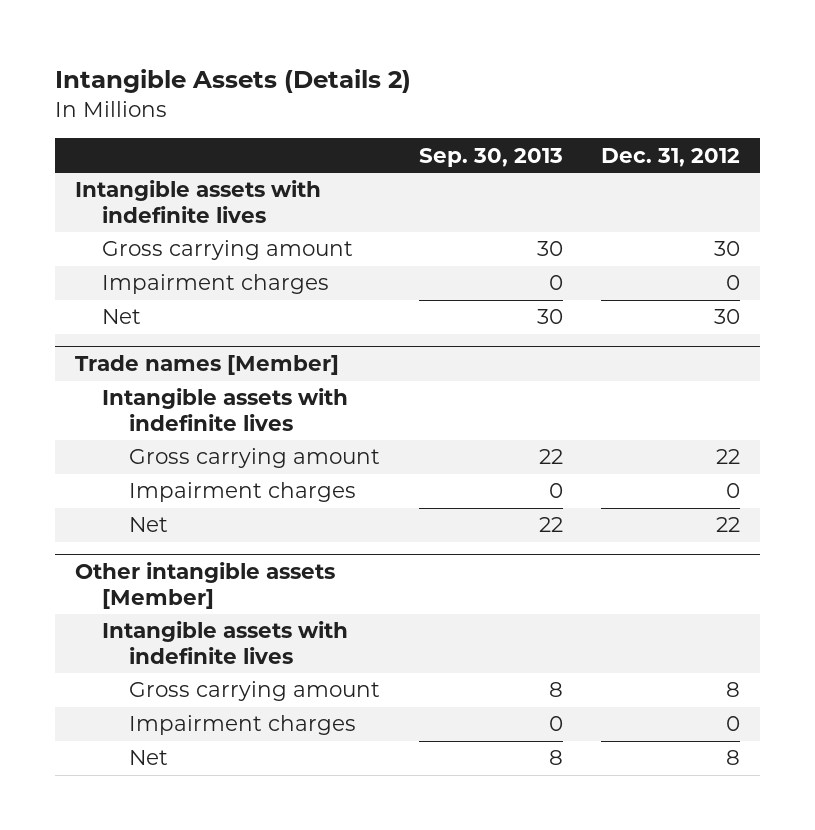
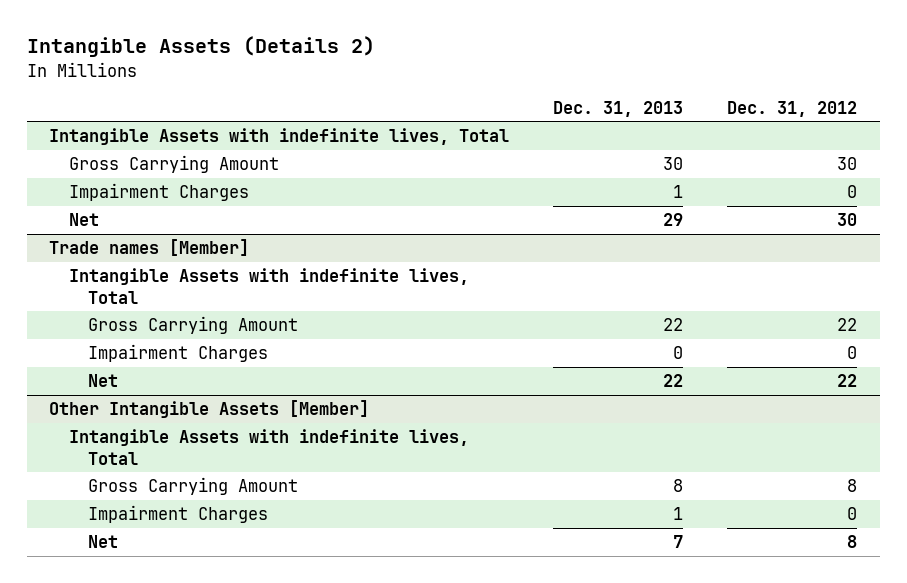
- | Sep. 30, 2013 | Dec. 31, 2012
+ | Dec. 31, 2013 | Dec. 31, 2012
- Intangible assets with indefinite lives
- Gross carrying amount | 30 | 30
- Impairment charges | 0 | 0
+ Intangible Assets with indefinite lives, Total
+ Gross Carrying Amount | 30 | 30
+ Impairment Charges | 1 | 0
@ Trade names [Member]
- Intangible assets with indefinite lives
- Gross carrying amount | 22 | 22
- Impairment charges | 0 | 0
+ Intangible Assets with indefinite lives, Total
+ Gross Carrying Amount | 22 | 22
+ Impairment Charges | 0 | 0
- Other intangible assets [Member]
- Intangible assets with indefinite lives
- Gross carrying amount | 8 | 8
- Impairment charges | 0 | 0
+ Other Intangible Assets [Member]
+ Intangible Assets with indefinite lives, Total
+ Gross Carrying Amount | 8 | 8
+ Impairment Charges | 1 | 0

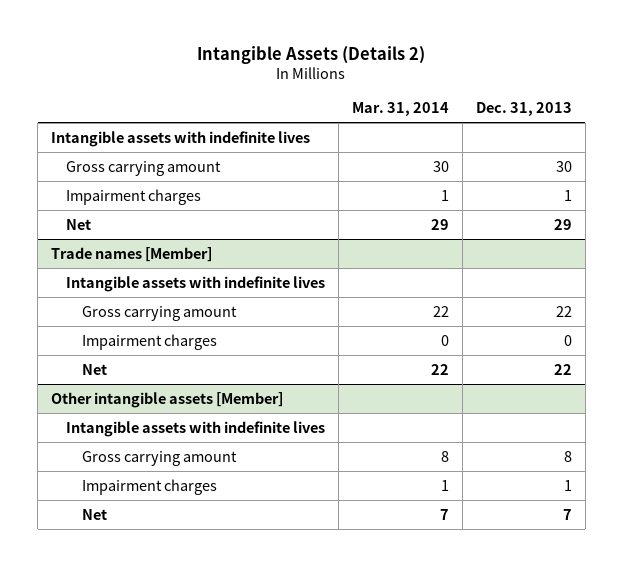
- | Dec. 31, 2013 | Dec. 31, 2012
+ | Mar. 31, 2014 | Dec. 31, 2013
- Intangible Assets with indefinite lives, Total
- Gross Carrying Amount | 30 | 30
- Impairment Charges | 1 | 0
+ Intangible assets with indefinite lives
+ Gross carrying amount | 30 | 30
+ Impairment charges | 1 | 1
@ Trade names [Member]
- Intangible Assets with indefinite lives, Total
- Gross Carrying Amount | 22 | 22
- Impairment Charges | 0 | 0
+ Intangible assets with indefinite lives
+ Gross carrying amount | 22 | 22
+ Impairment charges | 0 | 0
- Other Intangible Assets [Member]
- Intangible Assets with indefinite lives, Total
- Gross Carrying Amount | 8 | 8
- Impairment Charges | 1 | 0
+ Other intangible assets [Member]
+ Intangible assets with indefinite lives
+ Gross carrying amount | 8 | 8
+ Impairment charges | 1 | 1

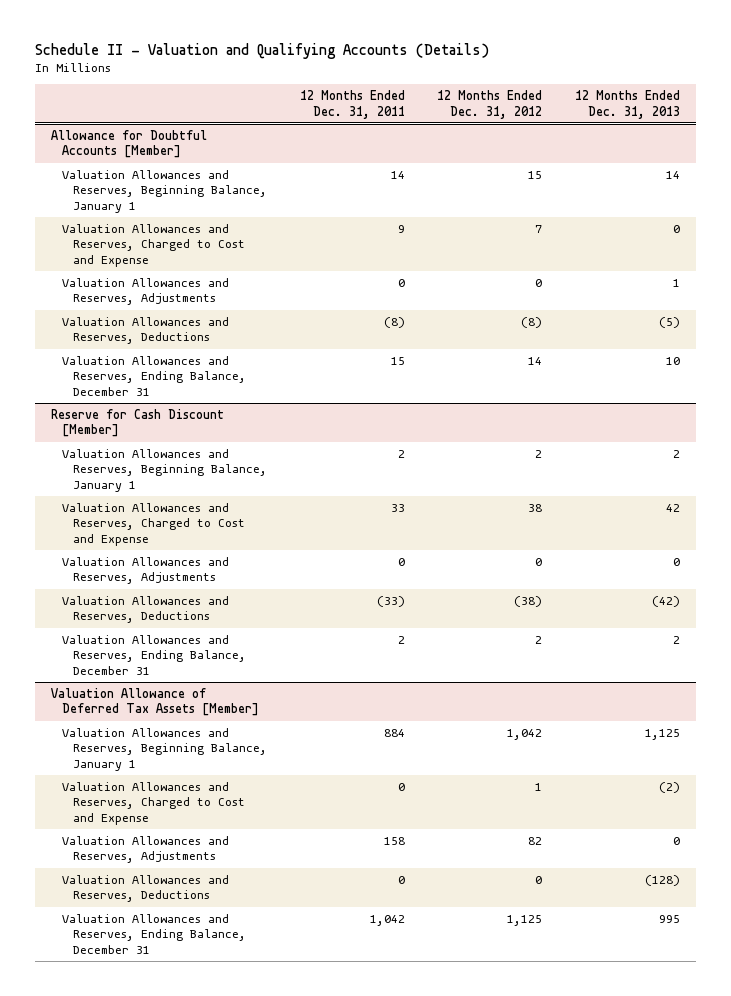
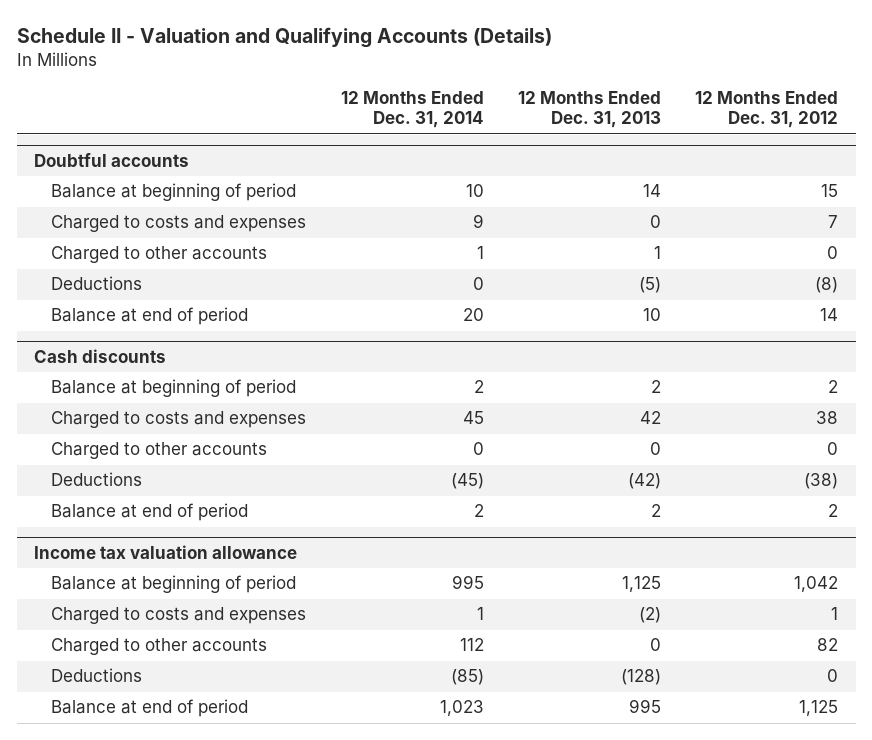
- | 12 Months Ended Dec. 31, 2011 | 12 Months Ended Dec. 31, 2012 | 12 Months Ended Dec. 31, 2013
+ | 12 Months Ended Dec. 31, 2014 | 12 Months Ended Dec. 31, 2013 | 12 Months Ended Dec. 31, 2012
- Allowance for Doubtful Accounts [Member]
- Valuation Allowances and Reserves, Beginning Balance, January 1 | 14 | 15 | 14
- Valuation Allowances and Reserves, Charged to Cost and Expense | 9 | 7 | 0
- Valuation Allowances and Reserves, Adjustments | 0 | 0 | 1
- Valuation Allowances and Reserves, Deductions | (8) | (8) | (5)
- Valuation Allowances and Reserves, Ending Balance, December 31 | 15 | 14 | 10
- Reserve for Cash Discount [Member]
- Valuation Allowances and Reserves, Beginning Balance, January 1 | 2 | 2 | 2
- Valuation Allowances and Reserves, Charged to Cost and Expense | 33 | 38 | 42
- Valuation Allowances and Reserves, Adjustments | 0 | 0 | 0
- Valuation Allowances and Reserves, Deductions | (33) | (38) | (42)
- Valuation Allowances and Reserves, Ending Balance, December 31 | 2 | 2 | 2
- Valuation Allowance of Deferred Tax Assets [Member]
- Valuation Allowances and Reserves, Beginning Balance, January 1 | 884 | 1,042 | 1,125
- Valuation Allowances and Reserves, Charged to Cost and Expense | 0 | 1 | (2)
- Valuation Allowances and Reserves, Adjustments | 158 | 82 | 0
- Valuation Allowances and Reserves, Deductions | 0 | 0 | (128)
- Valuation Allowances and Reserves, Ending Balance, December 31 | 1,042 | 1,125 | 995
+ Doubtful accounts
+ Balance at beginning of period | 10 | 14 | 15
+ Charged to costs and expenses | 9 | 0 | 7
+ Charged to other accounts | 1 | 1 | 0
+ Deductions | 0 | (5) | (8)
+ Balance at end of period | 20 | 10 | 14
+ Cash discounts
+ Balance at beginning of period | 2 | 2 | 2
+ Charged to costs and expenses | 45 | 42 | 38
+ Charged to other accounts | 0 | 0 | 0
+ Deductions | (45) | (42) | (38)
+ Balance at end of period | 2 | 2 | 2
+ Income tax valuation allowance
+ Balance at beginning of period | 995 | 1,125 | 1,042
+ Charged to costs and expenses | 1 | (2) | 1
+ Charged to other accounts | 112 | 0 | 82
+ Deductions | (85) | (128) | 0
+ Balance at end of period | 1,023 | 995 | 1,125

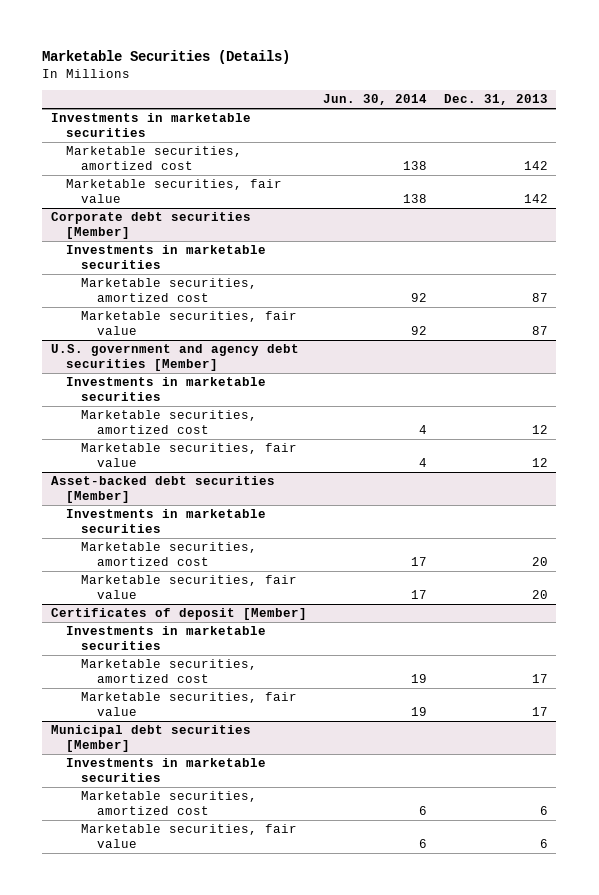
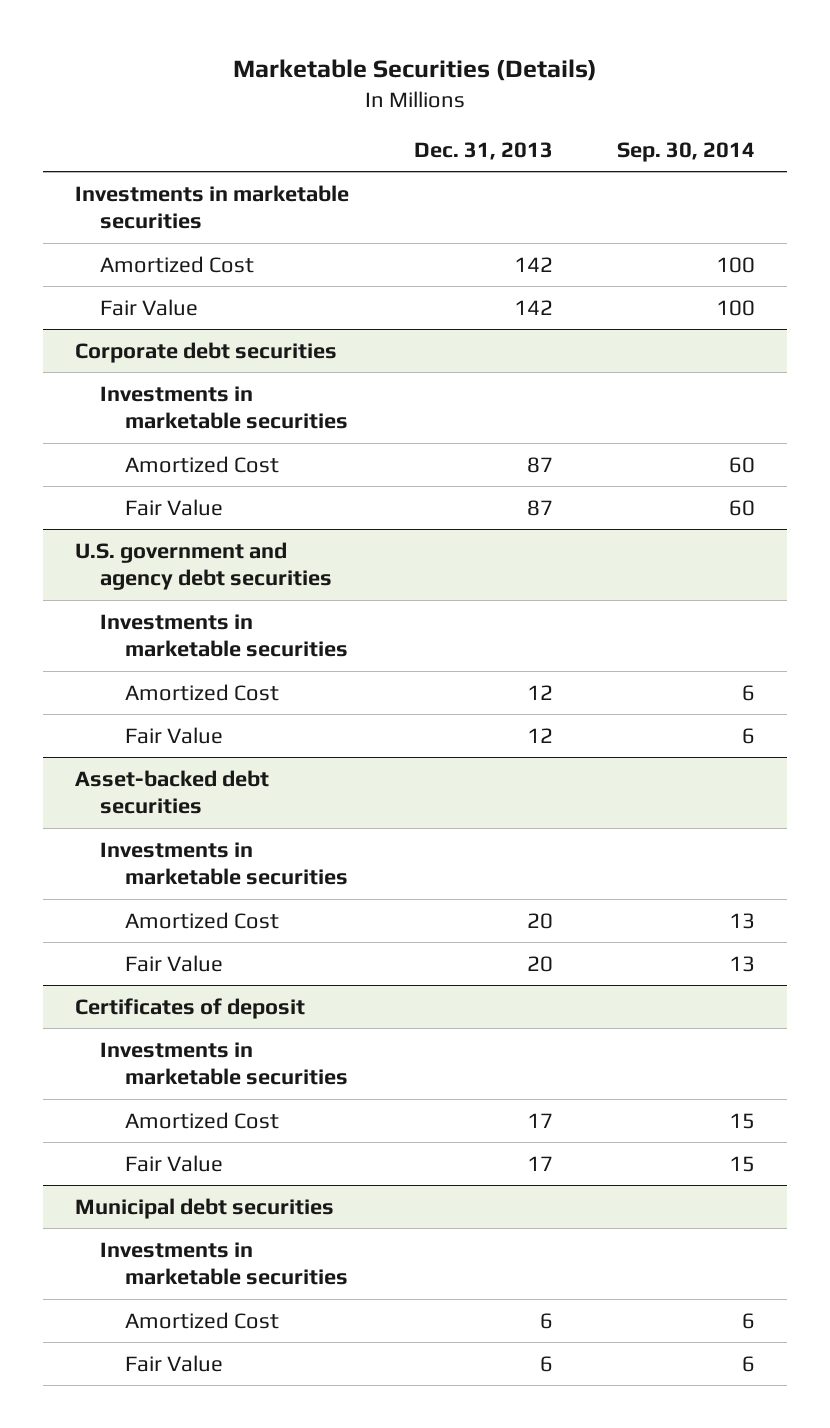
- | Jun. 30, 2014 | Dec. 31, 2013
+ | Dec. 31, 2013 | Sep. 30, 2014
- Marketable securities, amortized cost | 138 | 142
- Marketable securities, fair value | 138 | 142
- Corporate debt securities [Member]
+ Amortized Cost | 142 | 100
+ Fair Value | 142 | 100
+ Corporate debt securities
- Marketable securities, amortized cost | 92 | 87
- Marketable securities, fair value | 92 | 87
- U.S. government and agency debt securities [Member]
+ Amortized Cost | 87 | 60
+ Fair Value | 87 | 60
+ U.S. government and agency debt securities
- Marketable securities, amortized cost | 4 | 12
- Marketable securities, fair value | 4 | 12
- Asset-backed debt securities [Member]
+ Amortized Cost | 12 | 6
+ Fair Value | 12 | 6
+ Asset-backed debt securities
- Marketable securities, amortized cost | 17 | 20
- Marketable securities, fair value | 17 | 20
- Certificates of deposit [Member]
+ Amortized Cost | 20 | 13
+ Fair Value | 20 | 13
+ Certificates of deposit
- Marketable securities, amortized cost | 19 | 17
- Marketable securities, fair value | 19 | 17
- Municipal debt securities [Member]
+ Amortized Cost | 17 | 15
+ Fair Value | 17 | 15
+ Municipal debt securities
- Marketable securities, amortized cost | 6 | 6
- Marketable securities, fair value | 6 | 6
+ Amortized Cost | 6 | 6
+ Fair Value | 6 | 6

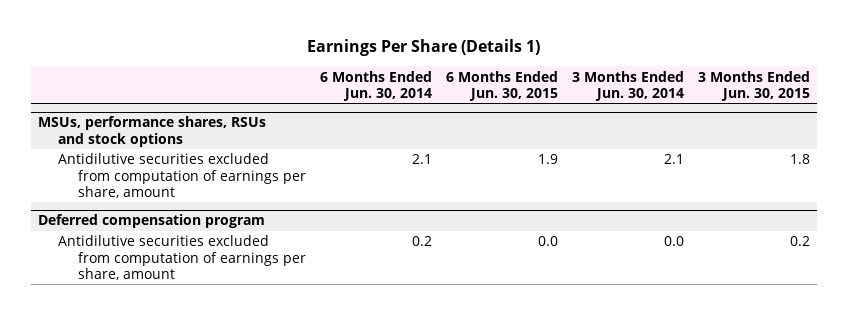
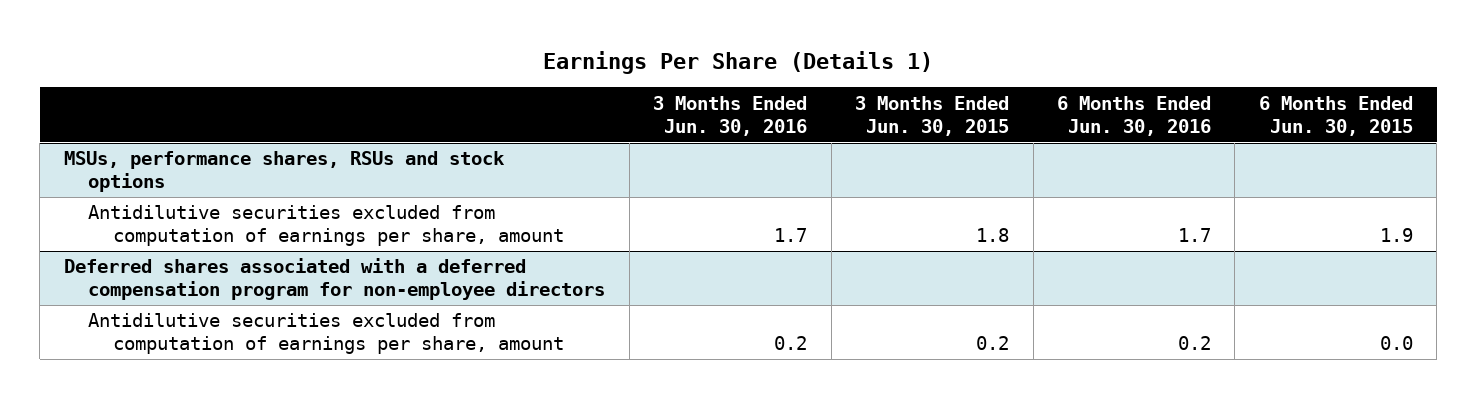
- | 6 Months Ended Jun. 30, 2014 | 6 Months Ended Jun. 30, 2015 | 3 Months Ended Jun. 30, 2014 | 3 Months Ended Jun. 30, 2015
+ | 3 Months Ended Jun. 30, 2016 | 3 Months Ended Jun. 30, 2015 | 6 Months Ended Jun. 30, 2016 | 6 Months Ended Jun. 30, 2015
- Deferred compensation program
+ Deferred shares associated with a deferred compensation program for non-employee directors

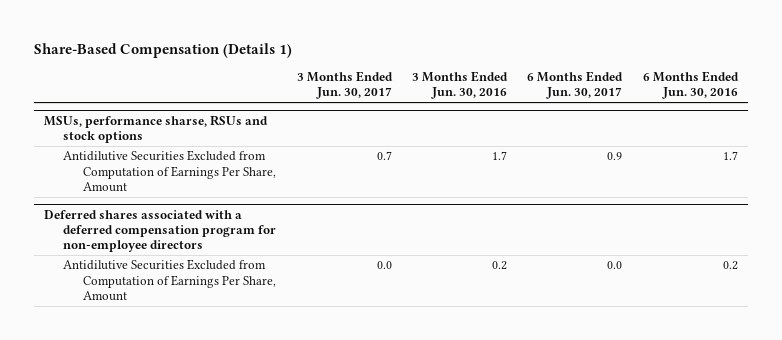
- Earnings Per Share (Details 1)
+ Share-Based Compensation (Details 1)
- | 3 Months Ended Jun. 30, 2016 | 3 Months Ended Jun. 30, 2015 | 6 Months Ended Jun. 30, 2016 | 6 Months Ended Jun. 30, 2015
+ | 3 Months Ended Jun. 30, 2017 | 3 Months Ended Jun. 30, 2016 | 6 Months Ended Jun. 30, 2017 | 6 Months Ended Jun. 30, 2016
- MSUs, performance shares, RSUs and stock options
- Antidilutive securities excluded from computation of earnings per share, amount | 1.7 | 1.8 | 1.7 | 1.9
+ MSUs, performance sharse, RSUs and stock options
+ Antidilutive Securities Excluded from Computation of Earnings Per Share, Amount | 0.7 | 1.7 | 0.9 | 1.7
@ Deferred shares associated with a deferred compensation program for non-employee directors
- Antidilutive securities excluded from computation of earnings per share, amount | 0.2 | 0.2 | 0.2 | 0.0
+ Antidilutive Securities Excluded from Computation of Earnings Per Share, Amount | 0.0 | 0.2 | 0.0 | 0.2

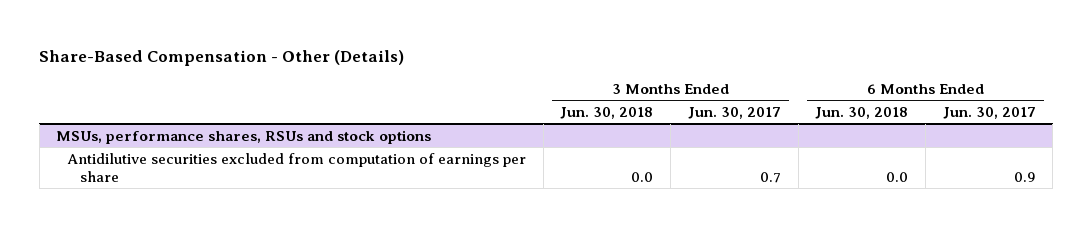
- Share-Based Compensation (Details 1)
+ Share-Based Compensation - Other (Details)
- | 3 Months Ended Jun. 30, 2017 | 3 Months Ended Jun. 30, 2016 | 6 Months Ended Jun. 30, 2017 | 6 Months Ended Jun. 30, 2016
+ | 3 Months Ended Jun. 30, 2018 | 3 Months Ended Jun. 30, 2017 | 6 Months Ended Jun. 30, 2018 | 6 Months Ended Jun. 30, 2017
- MSUs, performance sharse, RSUs and stock options
- Antidilutive Securities Excluded from Computation of Earnings Per Share, Amount | 0.7 | 1.7 | 0.9 | 1.7
- Deferred shares associated with a deferred compensation program for non-employee directors
- Antidilutive Securities Excluded from Computation of Earnings Per Share, Amount | 0.0 | 0.2 | 0.0 | 0.2
+ MSUs, performance shares, RSUs and stock options
+ Antidilutive securities excluded from computation of earnings per share | 0.0 | 0.7 | 0.0 | 0.9

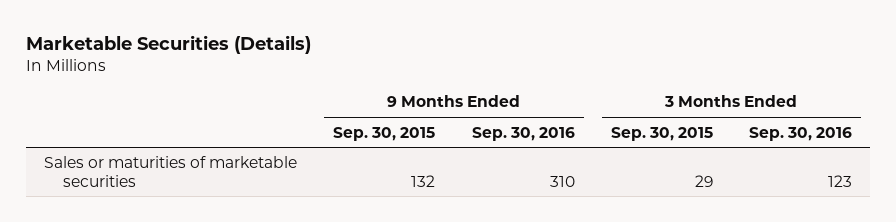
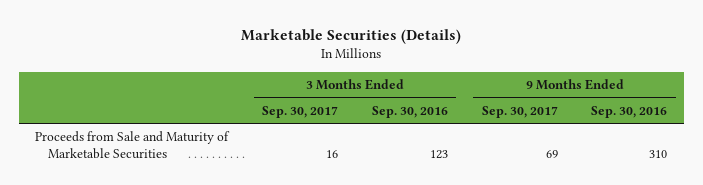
- | 9 Months Ended Sep. 30, 2015 | 9 Months Ended Sep. 30, 2016 | 3 Months Ended Sep. 30, 2015 | 3 Months Ended Sep. 30, 2016
+ | 3 Months Ended Sep. 30, 2017 | 3 Months Ended Sep. 30, 2016 | 9 Months Ended Sep. 30, 2017 | 9 Months Ended Sep. 30, 2016
- Sales or maturities of marketable securities | 132 | 310 | 29 | 123
+ Proceeds from Sale and Maturity of Marketable Securities | 16 | 123 | 69 | 310

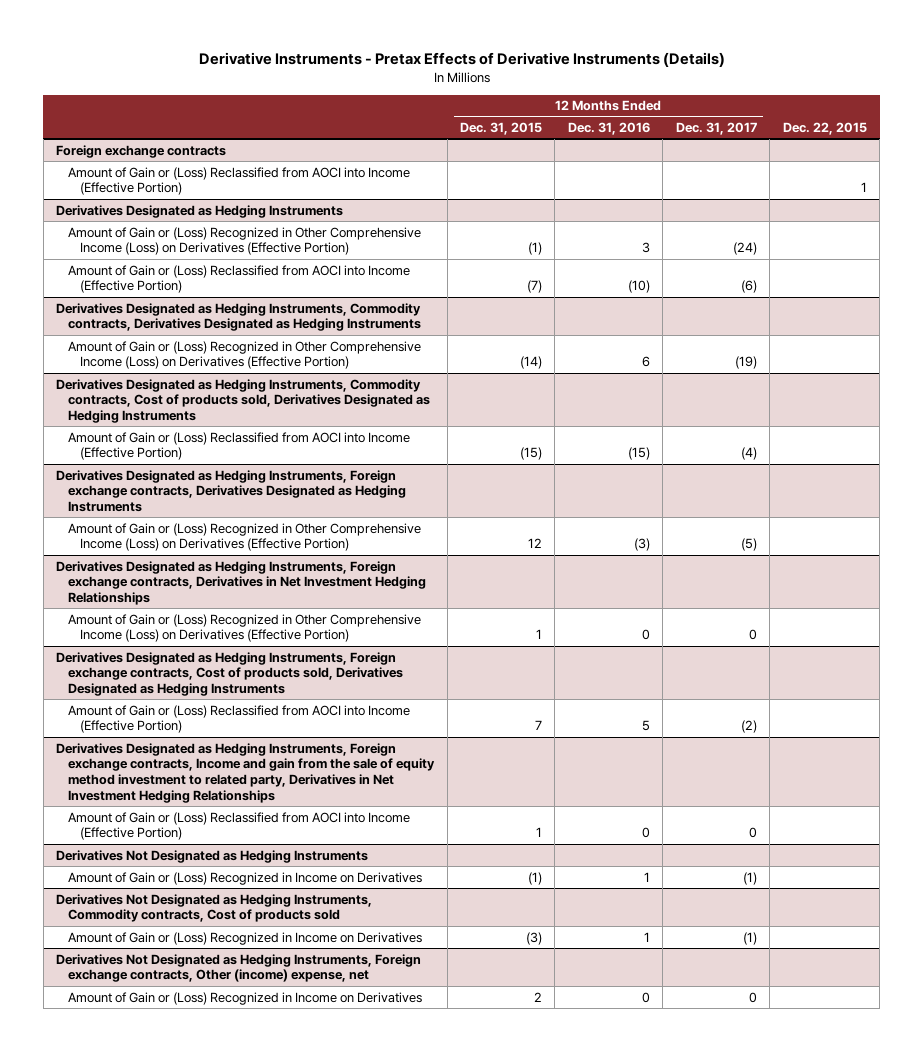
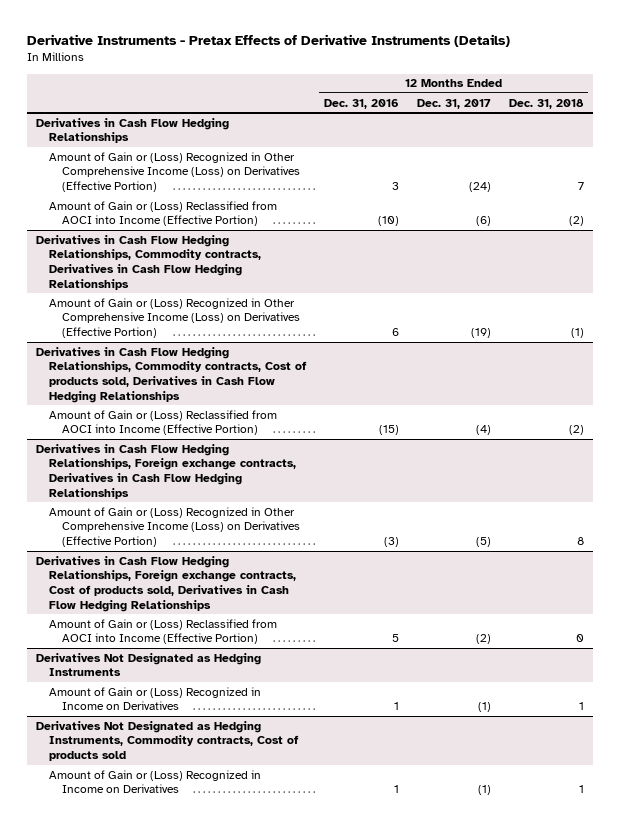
- | 12 Months Ended Dec. 31, 2015 | 12 Months Ended Dec. 31, 2016 | 12 Months Ended Dec. 31, 2017 | Dec. 22, 2015
+ | 12 Months Ended Dec. 31, 2016 | 12 Months Ended Dec. 31, 2017 | 12 Months Ended Dec. 31, 2018
- Foreign exchange contracts
- Amount of Gain or (Loss) Reclassified from AOCI into Income (Effective Portion) | | | | 1
- Derivatives Designated as Hedging Instruments
+ Derivatives in Cash Flow Hedging Relationships
- Derivatives Designated as Hedging Instruments, Commodity contracts, Derivatives Designated as Hedging Instruments
+ Derivatives in Cash Flow Hedging Relationships, Commodity contracts, Derivatives in Cash Flow Hedging Relationships
- Derivatives Designated as Hedging Instruments, Commodity contracts, Cost of products sold, Derivatives Designated as Hedging Instruments
+ Derivatives in Cash Flow Hedging Relationships, Commodity contracts, Cost of products sold, Derivatives in Cash Flow Hedging Relationships
- Derivatives Designated as Hedging Instruments, Foreign exchange contracts, Derivatives Designated as Hedging Instruments
+ Derivatives in Cash Flow Hedging Relationships, Foreign exchange contracts, Derivatives in Cash Flow Hedging Relationships
- Derivatives Designated as Hedging Instruments, Foreign exchange contracts, Derivatives in Net Investment Hedging Relationships
- Amount of Gain or (Loss) Recognized in Other Comprehensive Income (Loss) on Derivatives (Effective Portion) | 1 | 0 | 0 |
- Derivatives Designated as Hedging Instruments, Foreign exchange contracts, Cost of products sold, Derivatives Designated as Hedging Instruments
+ Derivatives in Cash Flow Hedging Relationships, Foreign exchange contracts, Cost of products sold, Derivatives in Cash Flow Hedging Relationships
- Derivatives Designated as Hedging Instruments, Foreign exchange contracts, Income and gain from the sale of equity method investment to related party, Derivatives in Net Investment Hedging Relationships
- Amount of Gain or (Loss) Reclassified from AOCI into Income (Effective Portion) | 1 | 0 | 0 |
- Derivatives Not Designated as Hedging Instruments, Foreign exchange contracts, Other (income) expense, net
- Amount of Gain or (Loss) Recognized in Income on Derivatives | 2 | 0 | 0 |

